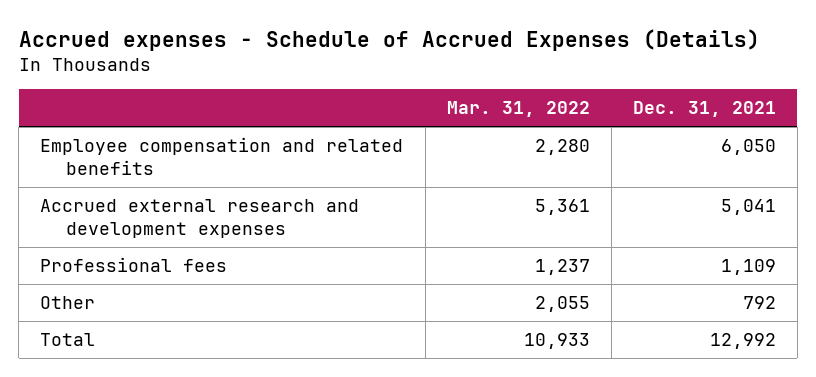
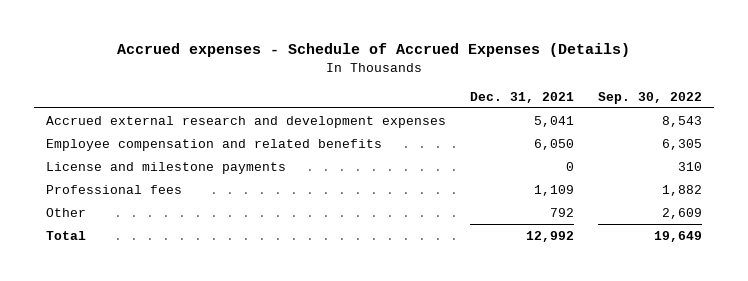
- | Mar. 31, 2022 | Dec. 31, 2021
+ | Dec. 31, 2021 | Sep. 30, 2022
moved down: Employee compensation and related benefits | 6,050 | 6,305
+ License and milestone payments | 0 | 310

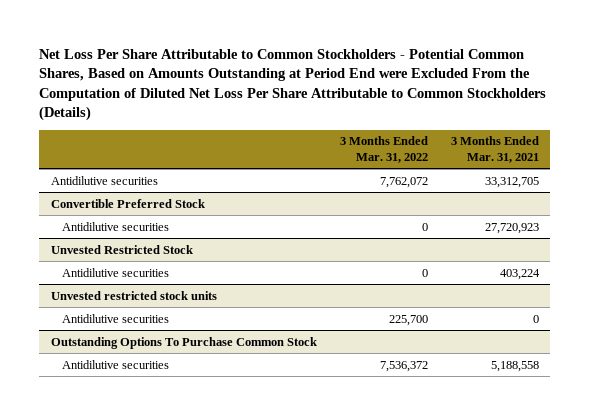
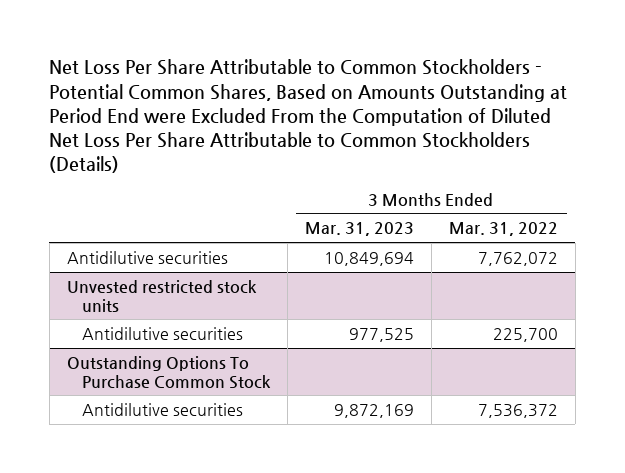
- | 3 Months Ended Mar. 31, 2022 | 3 Months Ended Mar. 31, 2021
+ | 3 Months Ended Mar. 31, 2023 | 3 Months Ended Mar. 31, 2022
- Convertible Preferred Stock
- Antidilutive securities | 0 | 27,720,923
- Unvested Restricted Stock
- Antidilutive securities | 0 | 403,224

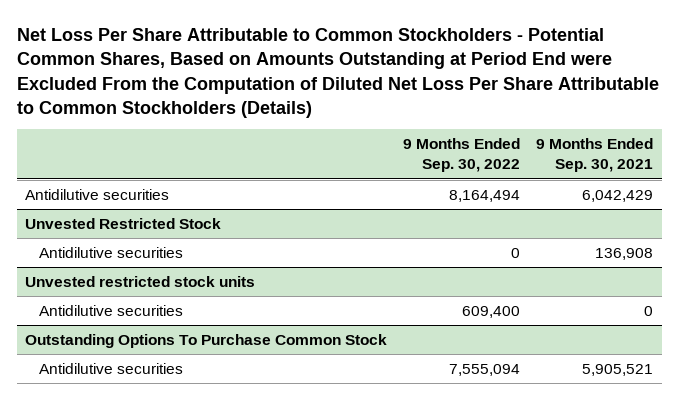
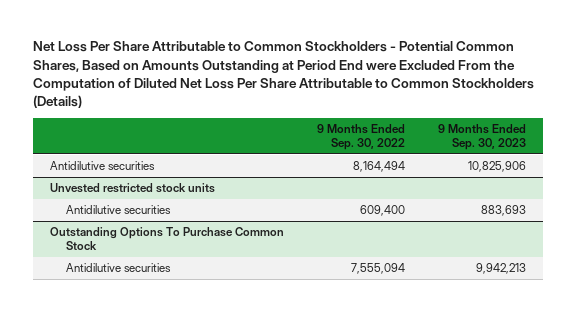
- | 9 Months Ended Sep. 30, 2022 | 9 Months Ended Sep. 30, 2021
+ | 9 Months Ended Sep. 30, 2022 | 9 Months Ended Sep. 30, 2023
- Unvested Restricted Stock
- Antidilutive securities | 0 | 136,908

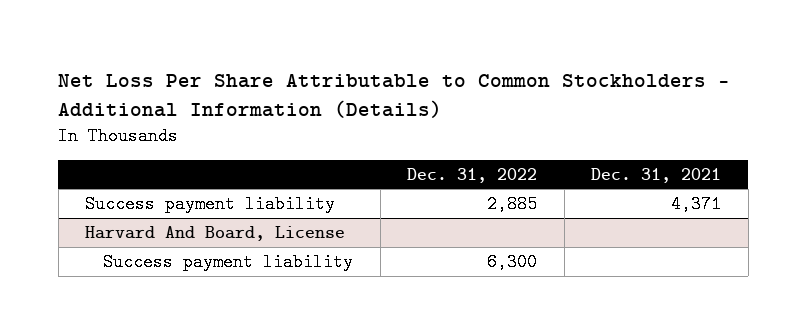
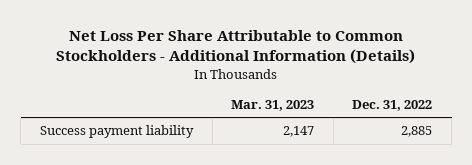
- | Dec. 31, 2022 | Dec. 31, 2021
+ | Mar. 31, 2023 | Dec. 31, 2022
- Harvard And Board, License
- Success payment liability | 6,300 |

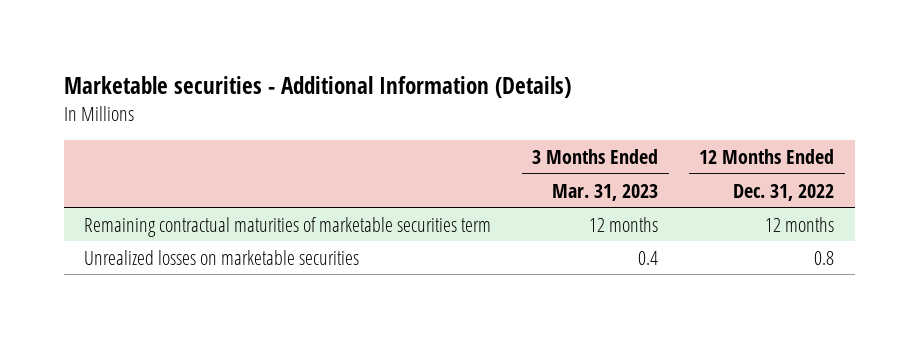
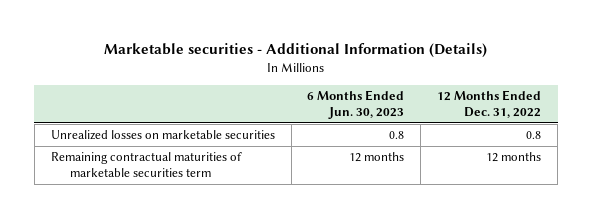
- | 3 Months Ended Mar. 31, 2023 | 12 Months Ended Dec. 31, 2022
+ | 6 Months Ended Jun. 30, 2023 | 12 Months Ended Dec. 31, 2022
moved down: Remaining contractual maturities of marketable securities term | 12 months | 12 months

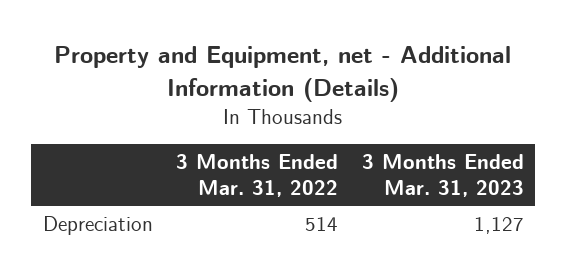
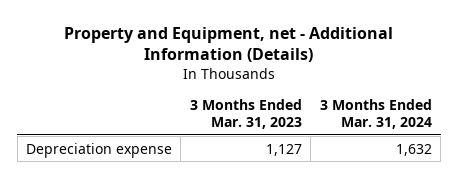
- | 3 Months Ended Mar. 31, 2022 | 3 Months Ended Mar. 31, 2023
+ | 3 Months Ended Mar. 31, 2023 | 3 Months Ended Mar. 31, 2024
- Depreciation | 514 | 1,127
+ Depreciation expense | 1,127 | 1,632

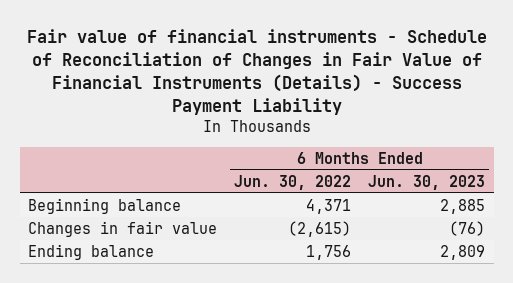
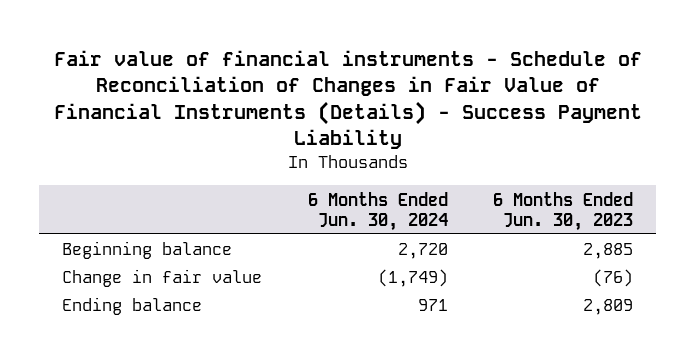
- | 6 Months Ended Jun. 30, 2022 | 6 Months Ended Jun. 30, 2023
+ | 6 Months Ended Jun. 30, 2024 | 6 Months Ended Jun. 30, 2023
- Changes in fair value | (2,615) | (76)
+ Change in fair value | (1,749) | (76)

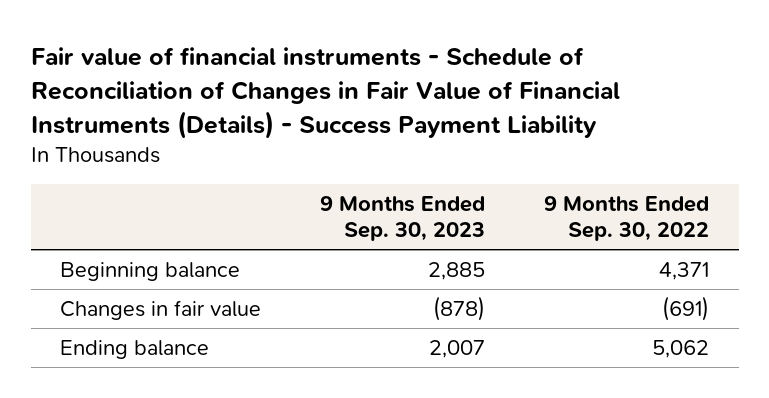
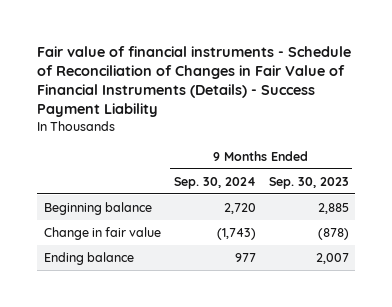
- | 9 Months Ended Sep. 30, 2023 | 9 Months Ended Sep. 30, 2022
+ | 9 Months Ended Sep. 30, 2024 | 9 Months Ended Sep. 30, 2023
- Changes in fair value | (878) | (691)
+ Change in fair value | (1,743) | (878)

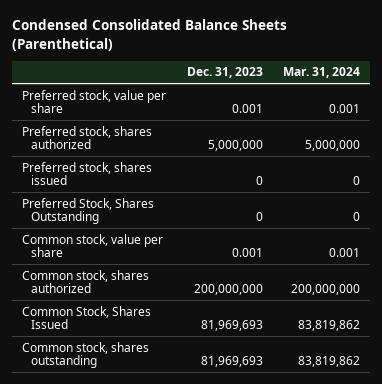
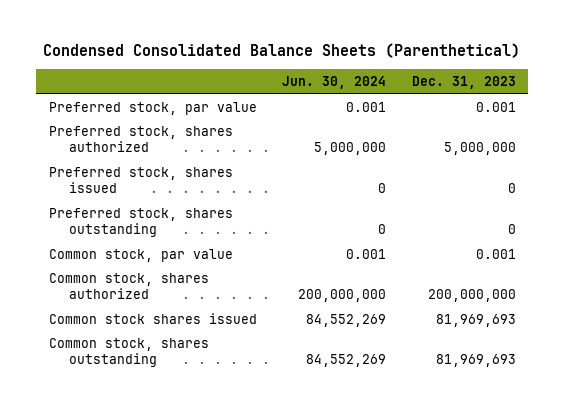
- | Dec. 31, 2023 | Mar. 31, 2024
+ | Jun. 30, 2024 | Dec. 31, 2023
- Preferred stock, value per share | 0.001 | 0.001
+ Preferred stock, par value | 0.001 | 0.001
- Preferred Stock, Shares Outstanding | 0 | 0
- Common stock, value per share | 0.001 | 0.001
+ Preferred stock, shares outstanding | 0 | 0
+ Common stock, par value | 0.001 | 0.001
- Common Stock, Shares Issued | 81,969,693 | 83,819,862
+ Common stock shares issued | 84,552,269 | 81,969,693

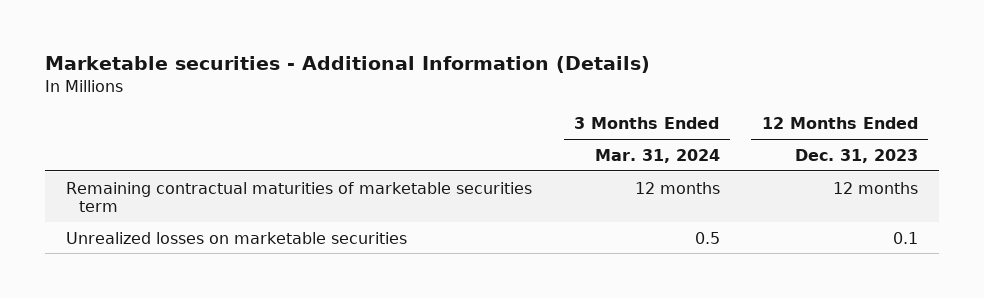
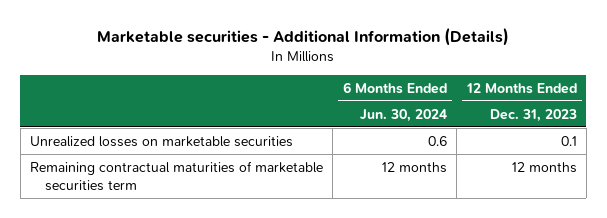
- | 3 Months Ended Mar. 31, 2024 | 12 Months Ended Dec. 31, 2023
+ | 6 Months Ended Jun. 30, 2024 | 12 Months Ended Dec. 31, 2023
moved down: Remaining contractual maturities of marketable securities term | 12 months | 12 months

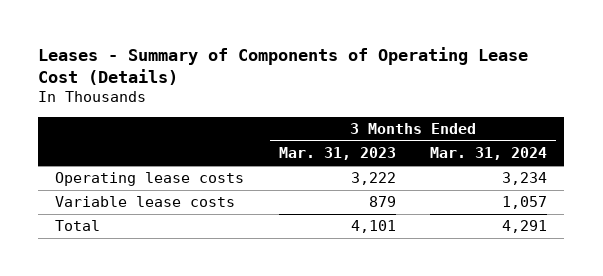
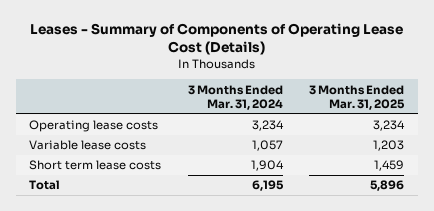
- | 3 Months Ended Mar. 31, 2023 | 3 Months Ended Mar. 31, 2024
+ | 3 Months Ended Mar. 31, 2024 | 3 Months Ended Mar. 31, 2025
- Total | 4,101 | 4,291
+ Short term lease costs | 1,904 | 1,459
+ Total | 6,195 | 5,896

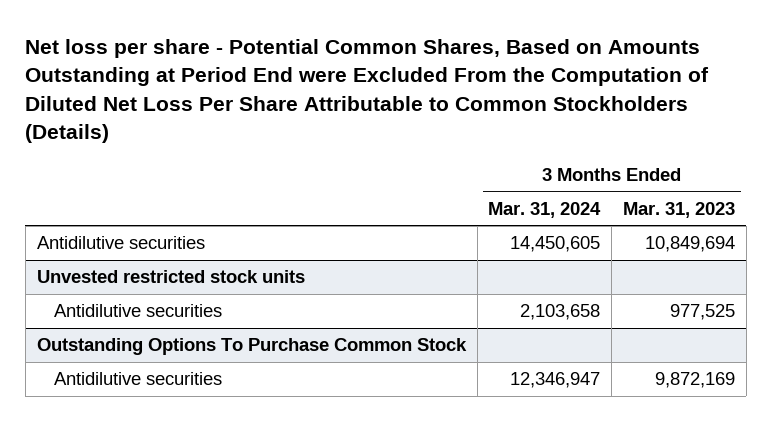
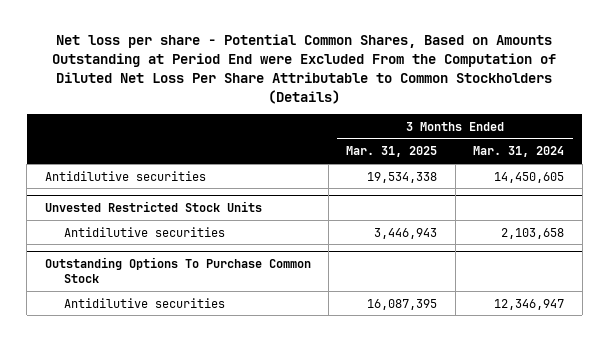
- | 3 Months Ended Mar. 31, 2024 | 3 Months Ended Mar. 31, 2023
+ | 3 Months Ended Mar. 31, 2025 | 3 Months Ended Mar. 31, 2024
- Unvested restricted stock units
+ Unvested Restricted Stock Units

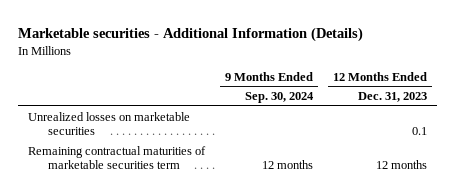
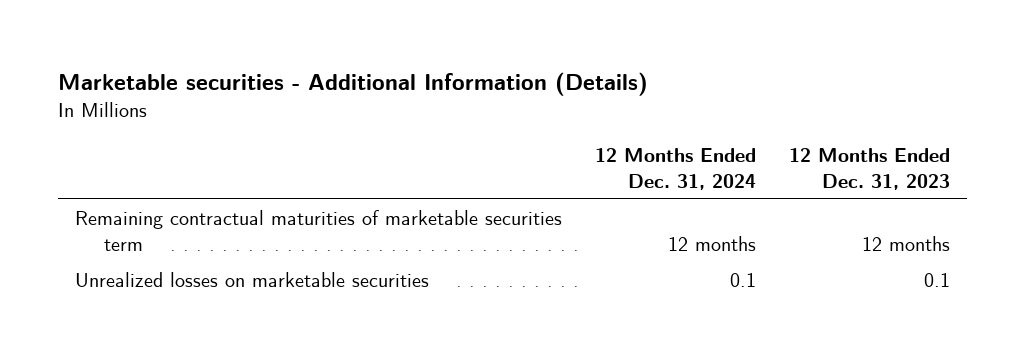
- | 9 Months Ended Sep. 30, 2024 | 12 Months Ended Dec. 31, 2023
+ | 12 Months Ended Dec. 31, 2024 | 12 Months Ended Dec. 31, 2023
moved down: Unrealized losses on marketable securities | 0.1 | 0.1

